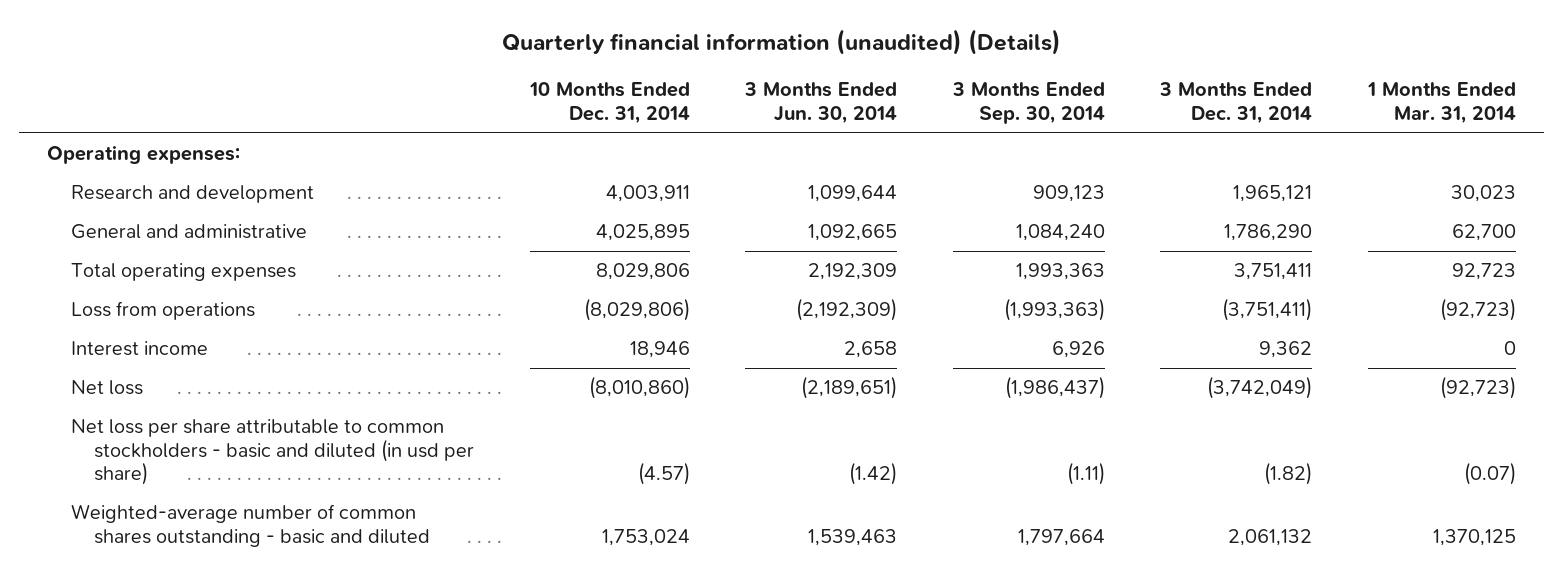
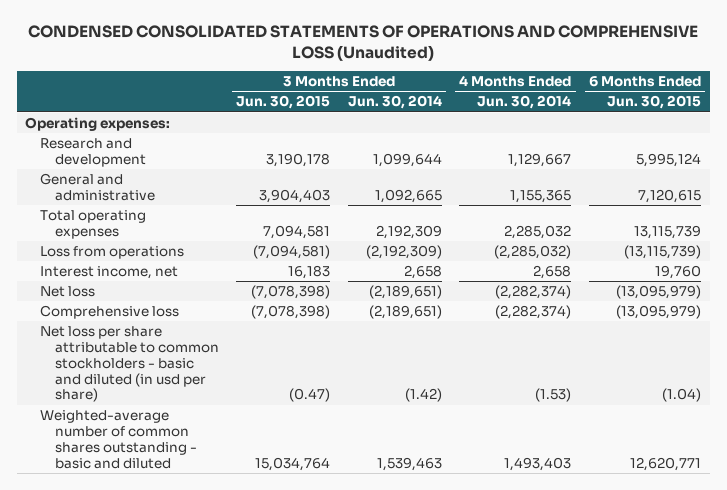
- Quarterly financial information (unaudited) (Details)
+ CONDENSED CONSOLIDATED STATEMENTS OF OPERATIONS AND COMPREHENSIVE LOSS (Unaudited)
- | 10 Months Ended Dec. 31, 2014 | 3 Months Ended Jun. 30, 2014 | 3 Months Ended Sep. 30, 2014 | 3 Months Ended Dec. 31, 2014 | 1 Months Ended Mar. 31, 2014
+ | 3 Months Ended Jun. 30, 2015 | 3 Months Ended Jun. 30, 2014 | 4 Months Ended Jun. 30, 2014 | 6 Months Ended Jun. 30, 2015
- Interest income | 18,946 | 2,658 | 6,926 | 9,362 | 0
+ Interest income, net | 16,183 | 2,658 | 2,658 | 19,760
+ Comprehensive loss | (7,078,398) | (2,189,651) | (2,282,374) | (13,095,979)

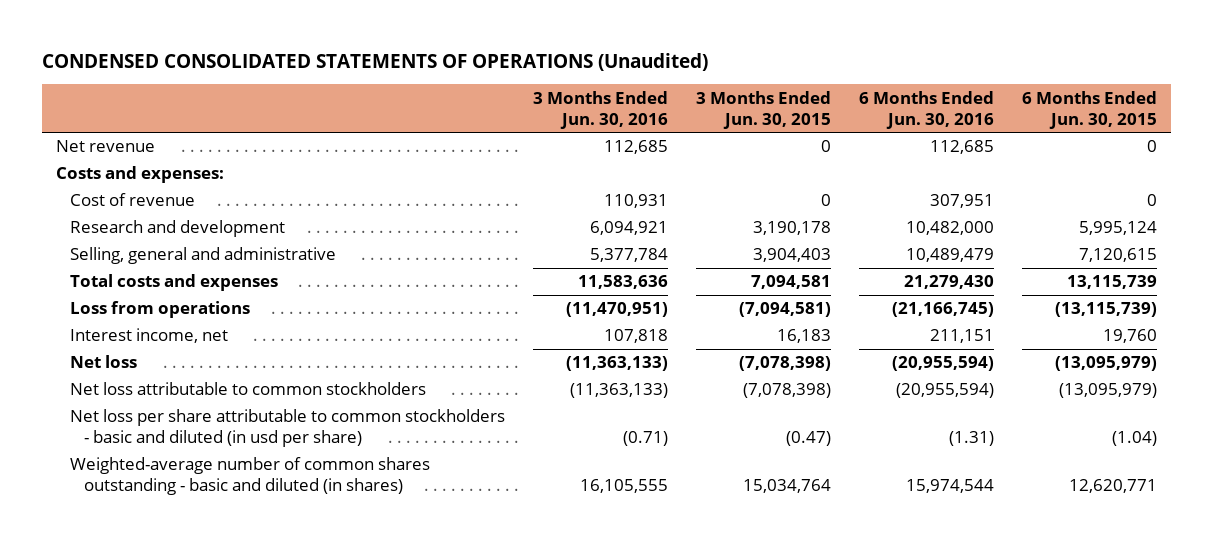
- CONDENSED CONSOLIDATED STATEMENTS OF OPERATIONS AND COMPREHENSIVE LOSS (Unaudited)
+ CONDENSED CONSOLIDATED STATEMENTS OF OPERATIONS (Unaudited)
- | 3 Months Ended Jun. 30, 2015 | 3 Months Ended Jun. 30, 2014 | 4 Months Ended Jun. 30, 2014 | 6 Months Ended Jun. 30, 2015
+ | 3 Months Ended Jun. 30, 2016 | 3 Months Ended Jun. 30, 2015 | 6 Months Ended Jun. 30, 2016 | 6 Months Ended Jun. 30, 2015
- Operating expenses:
+ Net revenue | 112,685 | 0 | 112,685 | 0
+ Costs and expenses:
+ Cost of revenue | 110,931 | 0 | 307,951 | 0
- General and administrative | 3,904,403 | 1,092,665 | 1,155,365 | 7,120,615
- Total operating expenses | 7,094,581 | 2,192,309 | 2,285,032 | 13,115,739
+ Selling, general and administrative | 5,377,784 | 3,904,403 | 10,489,479 | 7,120,615
+ Total costs and expenses | 11,583,636 | 7,094,581 | 21,279,430 | 13,115,739
- Comprehensive loss | (7,078,398) | (2,189,651) | (2,282,374) | (13,095,979)
+ Net loss attributable to common stockholders | (11,363,133) | (7,078,398) | (20,955,594) | (13,095,979)
- Weighted-average number of common shares outstanding - basic and diluted | 15,034,764 | 1,539,463 | 1,493,403 | 12,620,771
+ Weighted-average number of common shares outstanding - basic and diluted (in shares) | 16,105,555 | 15,034,764 | 15,974,544 | 12,620,771

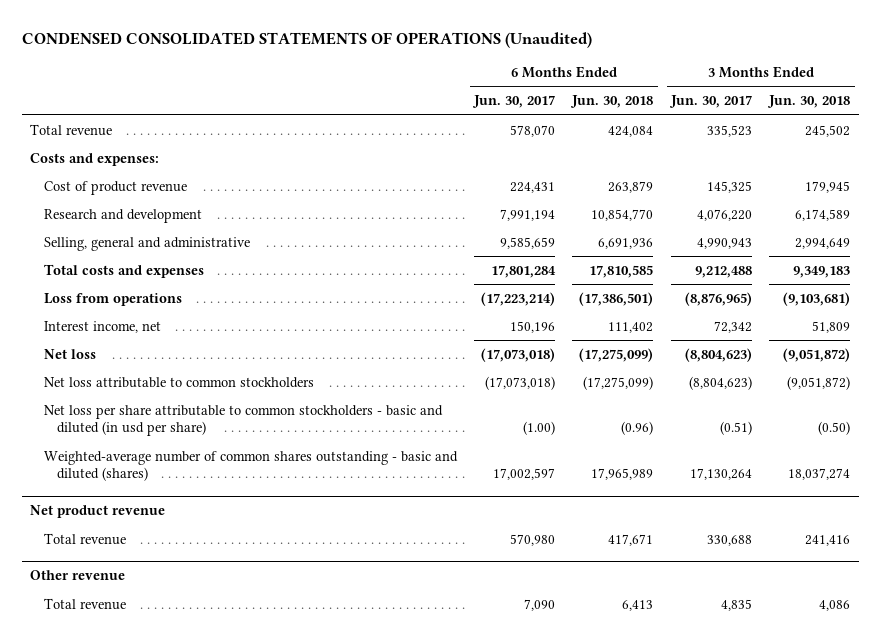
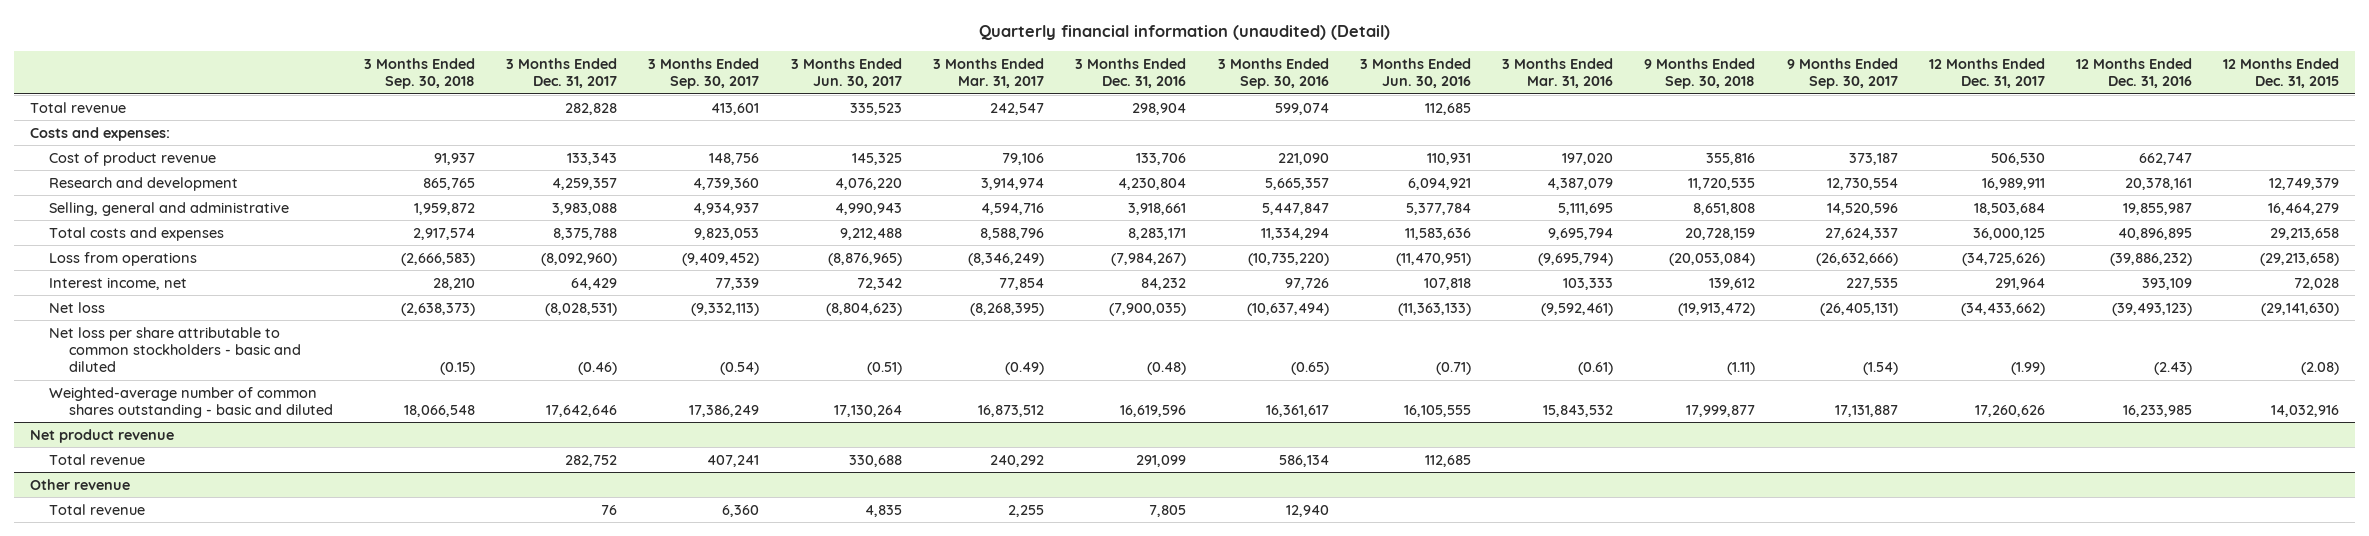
- CONDENSED CONSOLIDATED STATEMENTS OF OPERATIONS (Unaudited)
+ Quarterly financial information (unaudited) (Detail)
- | 6 Months Ended Jun. 30, 2017 | 6 Months Ended Jun. 30, 2018 | 3 Months Ended Jun. 30, 2017 | 3 Months Ended Jun. 30, 2018
+ | 3 Months Ended Sep. 30, 2018 | 3 Months Ended Dec. 31, 2017 | 3 Months Ended Sep. 30, 2017 | 3 Months Ended Jun. 30, 2017 | 3 Months Ended Mar. 31, 2017 | 3 Months Ended Dec. 31, 2016 | 3 Months Ended Sep. 30, 2016 | 3 Months Ended Jun. 30, 2016 | 3 Months Ended Mar. 31, 2016 | 9 Months Ended Sep. 30, 2018 | 9 Months Ended Sep. 30, 2017 | 12 Months Ended Dec. 31, 2017 | 12 Months Ended Dec. 31, 2016 | 12 Months Ended Dec. 31, 2015
- Net loss attributable to common stockholders | (17,073,018) | (17,275,099) | (8,804,623) | (9,051,872)
- Net loss per share attributable to common stockholders - basic and diluted (in usd per share) | (1.00) | (0.96) | (0.51) | (0.50)
- Weighted-average number of common shares outstanding - basic and diluted (shares) | 17,002,597 | 17,965,989 | 17,130,264 | 18,037,274
+ Net loss per share attributable to common stockholders - basic and diluted | (0.15) | (0.46) | (0.54) | (0.51) | (0.49) | (0.48) | (0.65) | (0.71) | (0.61) | (1.11) | (1.54) | (1.99) | (2.43) | (2.08)
+ Weighted-average number of common shares outstanding - basic and diluted | 18,066,548 | 17,642,646 | 17,386,249 | 17,130,264 | 16,873,512 | 16,619,596 | 16,361,617 | 16,105,555 | 15,843,532 | 17,999,877 | 17,131,887 | 17,260,626 | 16,233,985 | 14,032,916

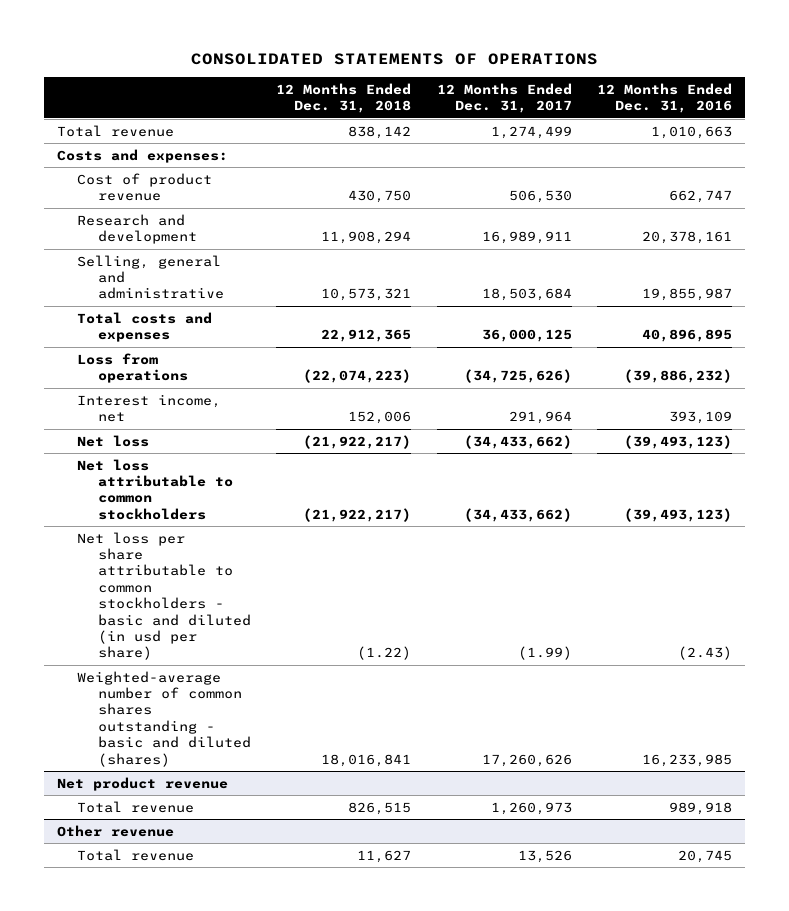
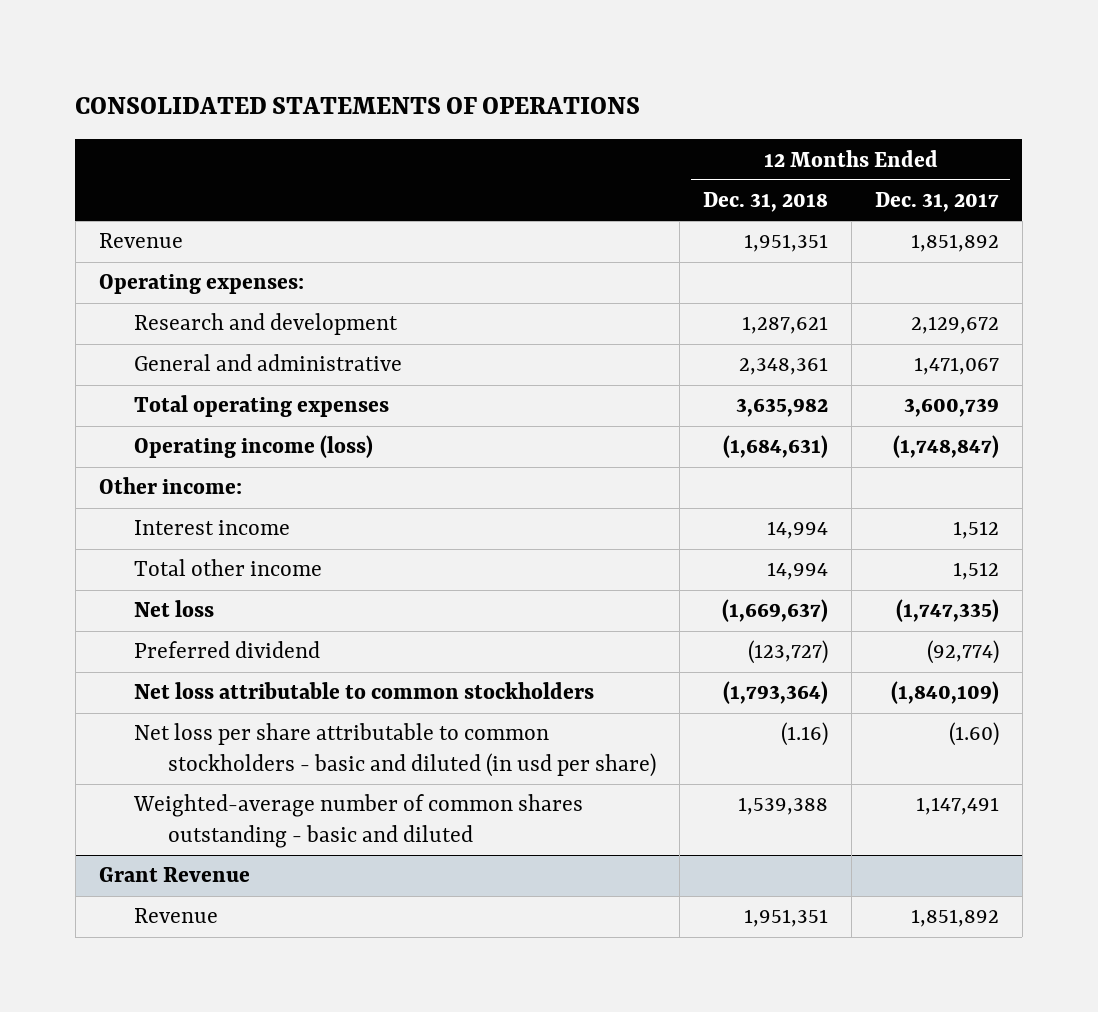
- | 12 Months Ended Dec. 31, 2018 | 12 Months Ended Dec. 31, 2017 | 12 Months Ended Dec. 31, 2016
+ | 12 Months Ended Dec. 31, 2018 | 12 Months Ended Dec. 31, 2017
- Total revenue | 838,142 | 1,274,499 | 1,010,663
- Costs and expenses:
- Cost of product revenue | 430,750 | 506,530 | 662,747
- Research and development | 11,908,294 | 16,989,911 | 20,378,161
- Selling, general and administrative | 10,573,321 | 18,503,684 | 19,855,987
- Total costs and expenses | 22,912,365 | 36,000,125 | 40,896,895
- Loss from operations | (22,074,223) | (34,725,626) | (39,886,232)
- Interest income, net | 152,006 | 291,964 | 393,109
- Net loss | (21,922,217) | (34,433,662) | (39,493,123)
- Net loss attributable to common stockholders | (21,922,217) | (34,433,662) | (39,493,123)
- Net loss per share attributable to common stockholders - basic and diluted (in usd per share) | (1.22) | (1.99) | (2.43)
- Weighted-average number of common shares outstanding - basic and diluted (shares) | 18,016,841 | 17,260,626 | 16,233,985
- Net product revenue
- Total revenue | 826,515 | 1,260,973 | 989,918
- Other revenue
- Total revenue | 11,627 | 13,526 | 20,745
+ Revenue | 1,951,351 | 1,851,892
+ Operating expenses:
+ Research and development | 1,287,621 | 2,129,672
+ General and administrative | 2,348,361 | 1,471,067
+ Total operating expenses | 3,635,982 | 3,600,739
+ Operating income (loss) | (1,684,631) | (1,748,847)
+ Other income:
+ Interest income | 14,994 | 1,512
+ Total other income | 14,994 | 1,512
+ Net loss | (1,669,637) | (1,747,335)
+ Preferred dividend | (123,727) | (92,774)
+ Net loss attributable to common stockholders | (1,793,364) | (1,840,109)
+ Net loss per share attributable to common stockholders - basic and diluted (in usd per share) | (1.16) | (1.60)
+ Weighted-average number of common shares outstanding - basic and diluted | 1,539,388 | 1,147,491
+ Grant Revenue
+ Revenue | 1,951,351 | 1,851,892

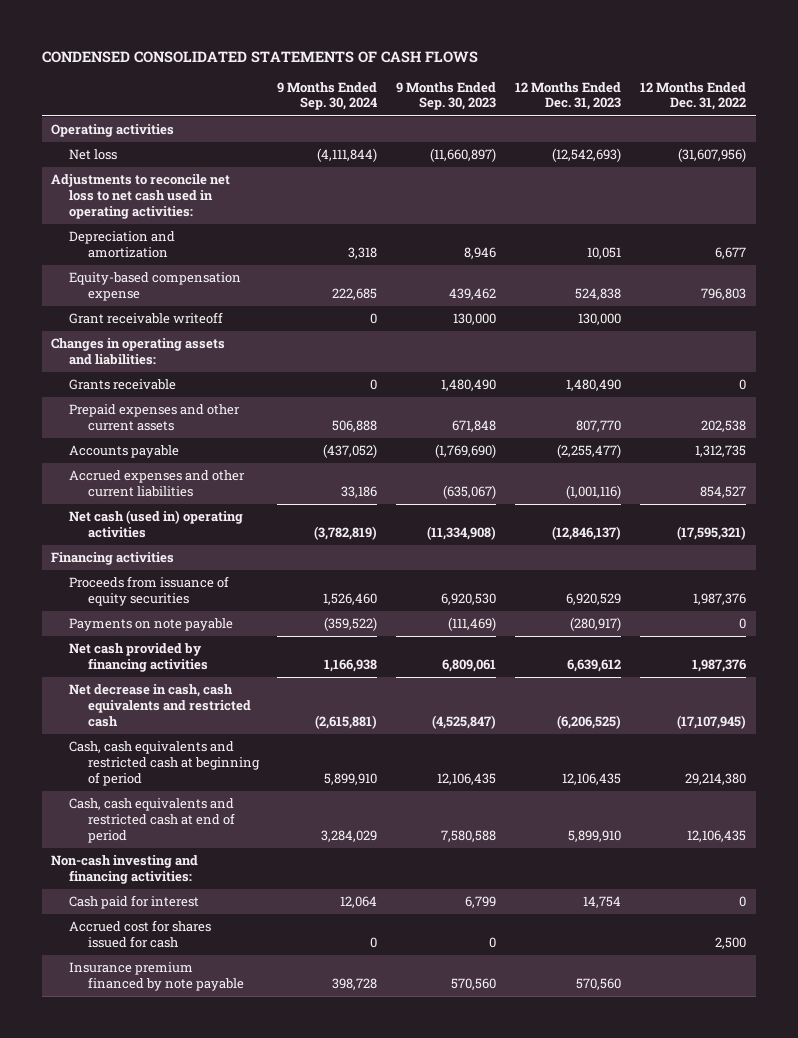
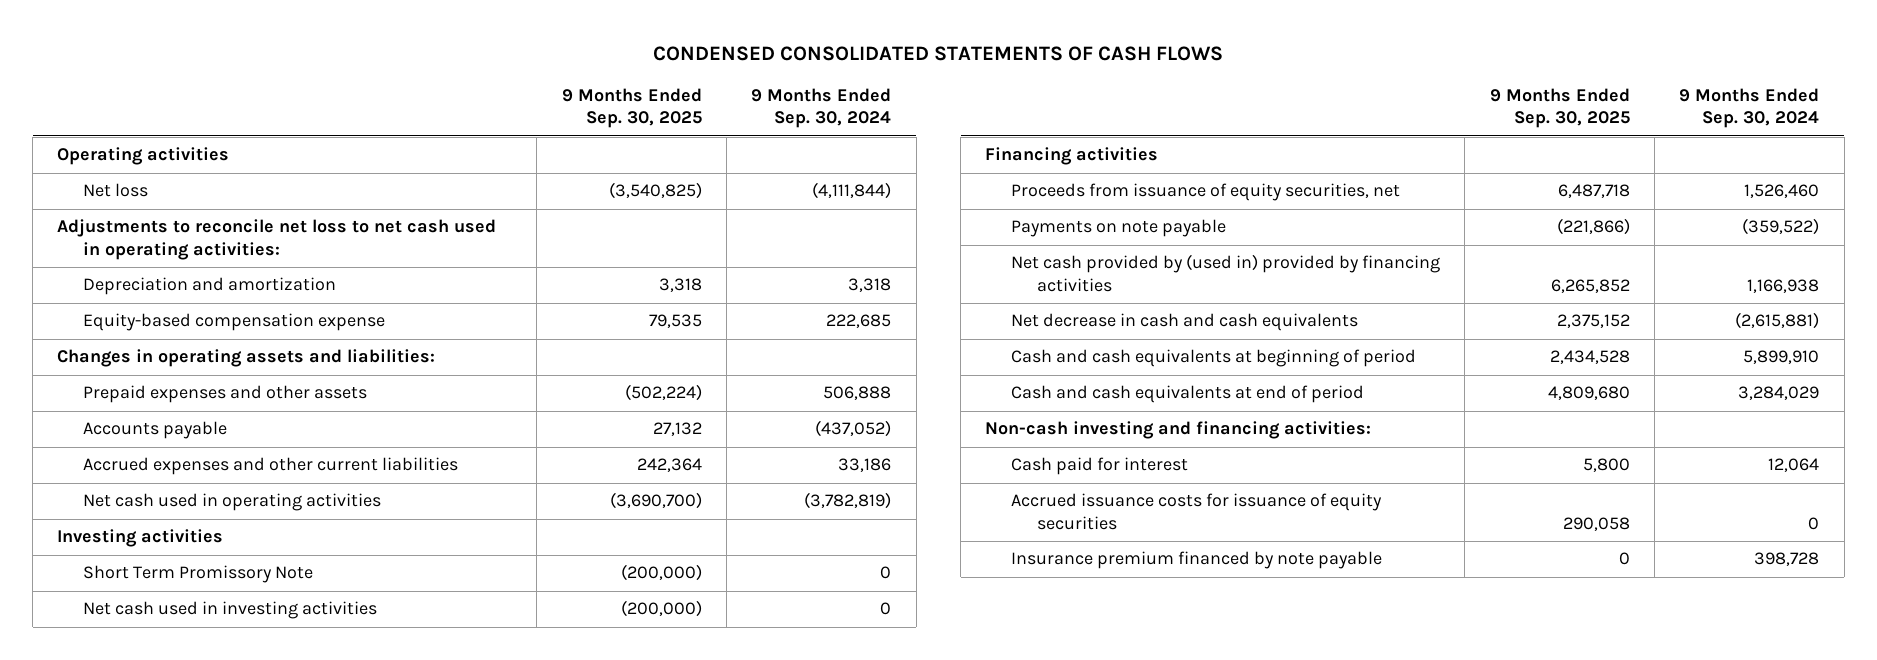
- | 9 Months Ended Sep. 30, 2024 | 9 Months Ended Sep. 30, 2023 | 12 Months Ended Dec. 31, 2023 | 12 Months Ended Dec. 31, 2022
+ | 9 Months Ended Sep. 30, 2025 | 9 Months Ended Sep. 30, 2024
- Grant receivable writeoff | 0 | 130,000 | 130,000 |
- Grants receivable | 0 | 1,480,490 | 1,480,490 | 0
- Prepaid expenses and other current assets | 506,888 | 671,848 | 807,770 | 202,538
+ Prepaid expenses and other assets | (502,224) | 506,888
- Net cash (used in) operating activities | (3,782,819) | (11,334,908) | (12,846,137) | (17,595,321)
+ Net cash used in operating activities | (3,690,700) | (3,782,819)
+ Investing activities
+ Short Term Promissory Note | (200,000) | 0
+ Net cash used in investing activities | (200,000) | 0
- Proceeds from issuance of equity securities | 1,526,460 | 6,920,530 | 6,920,529 | 1,987,376
+ Proceeds from issuance of equity securities, net | 6,487,718 | 1,526,460
- Net cash provided by financing activities | 1,166,938 | 6,809,061 | 6,639,612 | 1,987,376
- Net decrease in cash, cash equivalents and restricted cash | (2,615,881) | (4,525,847) | (6,206,525) | (17,107,945)
- Cash, cash equivalents and restricted cash at beginning of period | 5,899,910 | 12,106,435 | 12,106,435 | 29,214,380
- Cash, cash equivalents and restricted cash at end of period | 3,284,029 | 7,580,588 | 5,899,910 | 12,106,435
+ Net cash provided by (used in) provided by financing activities | 6,265,852 | 1,166,938
+ Net decrease in cash and cash equivalents | 2,375,152 | (2,615,881)
+ Cash and cash equivalents at beginning of period | 2,434,528 | 5,899,910
+ Cash and cash equivalents at end of period | 4,809,680 | 3,284,029
- Accrued cost for shares issued for cash | 0 | 0 | | 2,500
+ Accrued issuance costs for issuance of equity securities | 290,058 | 0

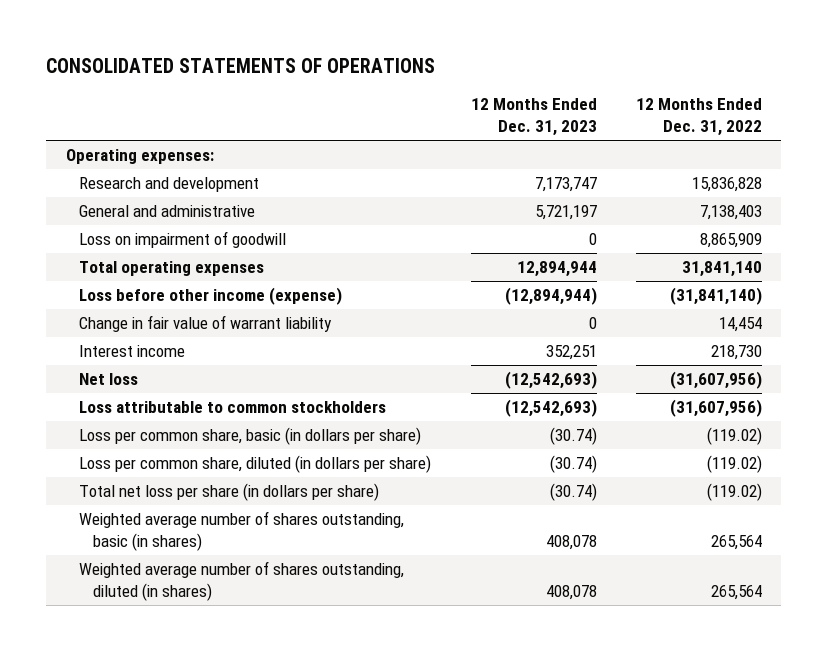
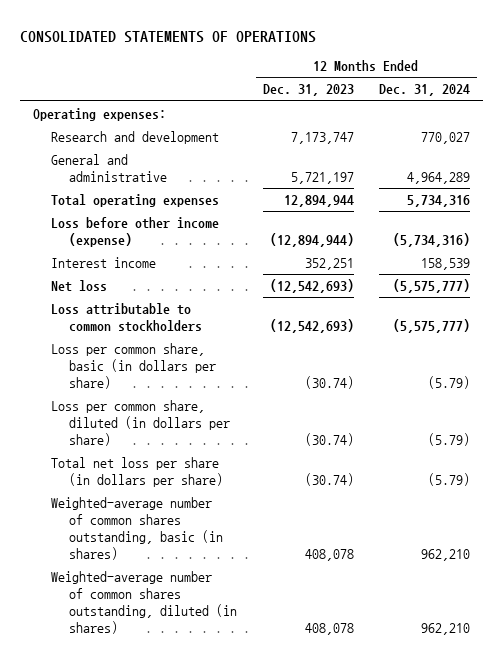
- | 12 Months Ended Dec. 31, 2023 | 12 Months Ended Dec. 31, 2022
+ | 12 Months Ended Dec. 31, 2023 | 12 Months Ended Dec. 31, 2024
- Loss on impairment of goodwill | 0 | 8,865,909
- Change in fair value of warrant liability | 0 | 14,454
- Weighted average number of shares outstanding, basic (in shares) | 408,078 | 265,564
- Weighted average number of shares outstanding, diluted (in shares) | 408,078 | 265,564
+ Weighted-average number of common shares outstanding, basic (in shares) | 408,078 | 962,210
+ Weighted-average number of common shares outstanding, diluted (in shares) | 408,078 | 962,210

